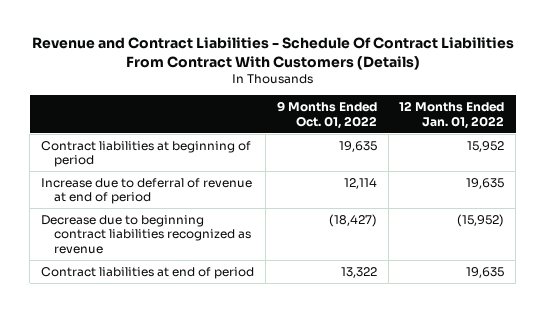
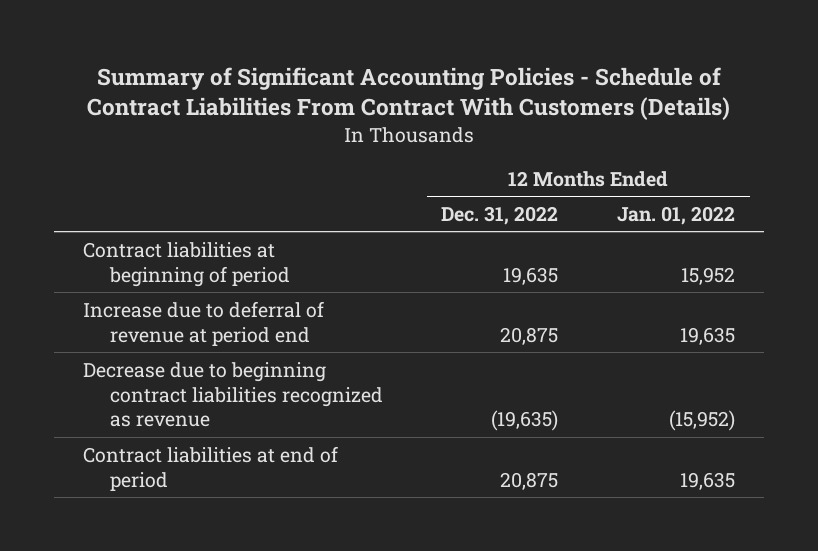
- Revenue and Contract Liabilities - Schedule Of Contract Liabilities From Contract With Customers (Details)
+ Summary of Significant Accounting Policies - Schedule of Contract Liabilities From Contract With Customers (Details)
- | 9 Months Ended Oct. 01, 2022 | 12 Months Ended Jan. 01, 2022
+ | 12 Months Ended Dec. 31, 2022 | 12 Months Ended Jan. 01, 2022
- Increase due to deferral of revenue at end of period | 12,114 | 19,635
+ Increase due to deferral of revenue at period end | 20,875 | 19,635

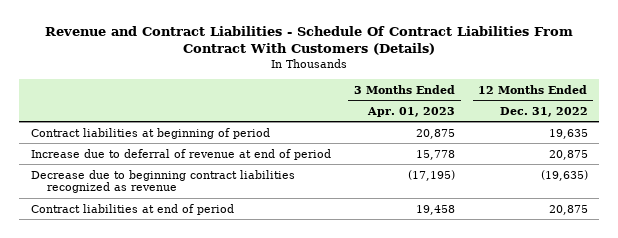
- Summary of Significant Accounting Policies - Schedule of Contract Liabilities From Contract With Customers (Details)
+ Revenue and Contract Liabilities - Schedule Of Contract Liabilities From Contract With Customers (Details)
- | 12 Months Ended Dec. 31, 2022 | 12 Months Ended Jan. 01, 2022
+ | 3 Months Ended Apr. 01, 2023 | 12 Months Ended Dec. 31, 2022
- Increase due to deferral of revenue at period end | 20,875 | 19,635
+ Increase due to deferral of revenue at end of period | 15,778 | 20,875

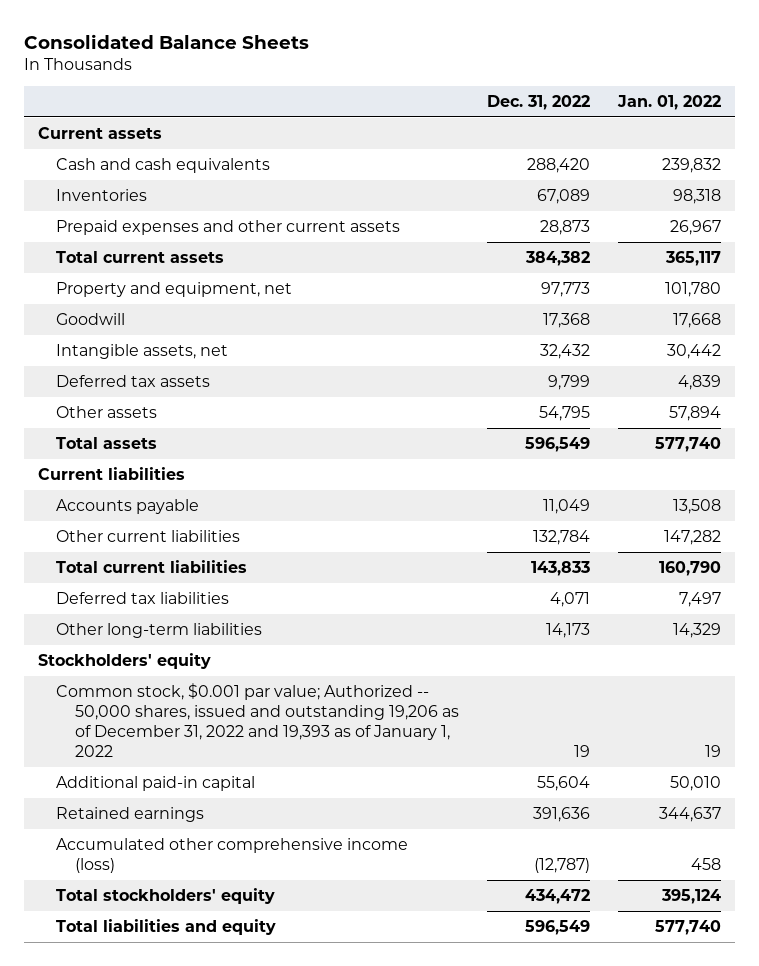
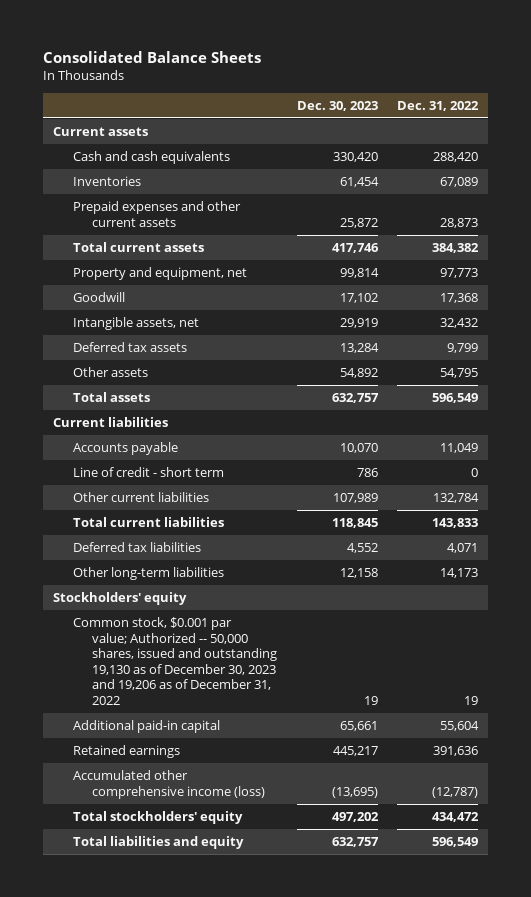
- | Dec. 31, 2022 | Jan. 01, 2022
+ | Dec. 30, 2023 | Dec. 31, 2022
+ Line of credit - short term | 786 | 0
- Common stock, $0.001 par value; Authorized -- 50,000 shares, issued and outstanding 19,206 as of December 31, 2022 and 19,393 as of January 1, 2022 | 19 | 19
+ Common stock, $0.001 par value; Authorized -- 50,000 shares, issued and outstanding 19,130 as of December 30, 2023 and 19,206 as of December 31, 2022 | 19 | 19

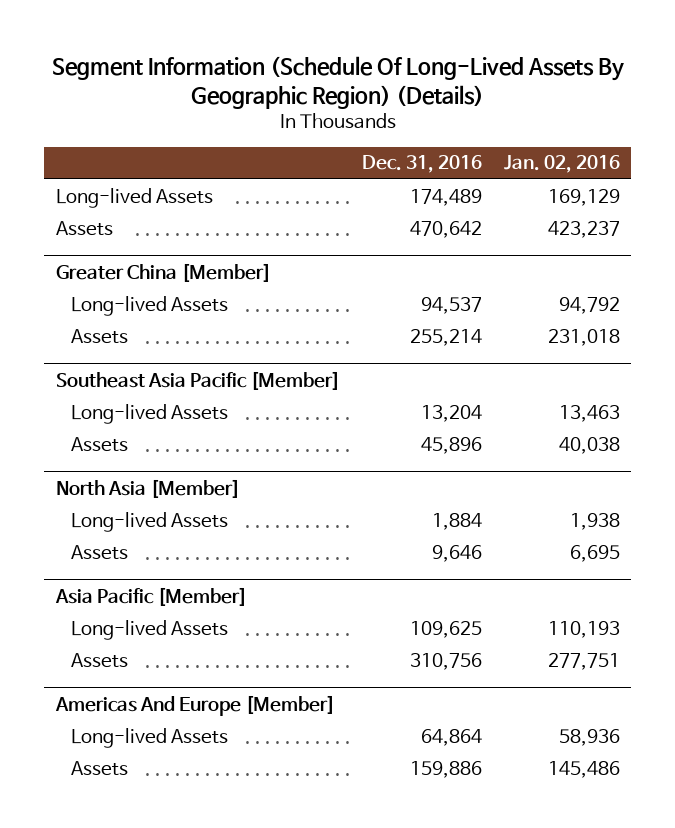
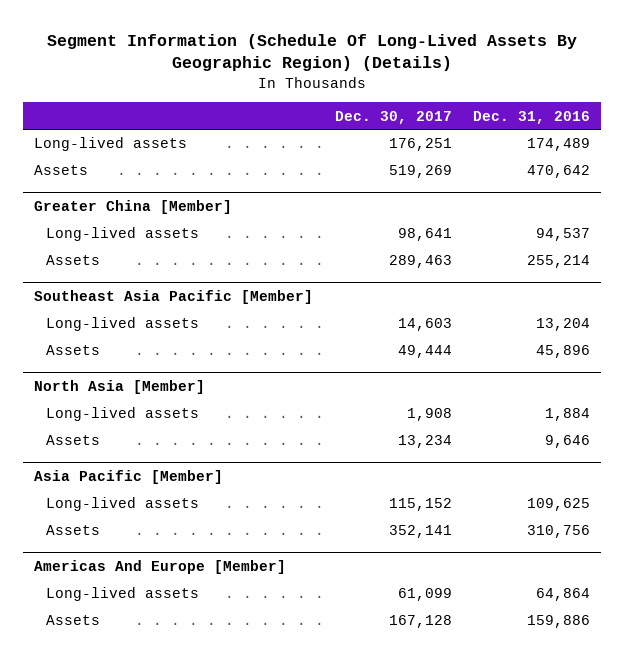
- | Dec. 31, 2016 | Jan. 02, 2016
+ | Dec. 30, 2017 | Dec. 31, 2016
- Long-lived Assets | 174,489 | 169,129
+ Long-lived assets | 176,251 | 174,489
@ Greater China [Member]
- Long-lived Assets | 94,537 | 94,792
+ Long-lived assets | 98,641 | 94,537
@ Southeast Asia Pacific [Member]
- Long-lived Assets | 13,204 | 13,463
+ Long-lived assets | 14,603 | 13,204
@ North Asia [Member]
- Long-lived Assets | 1,884 | 1,938
+ Long-lived assets | 1,908 | 1,884
@ Asia Pacific [Member]
- Long-lived Assets | 109,625 | 110,193
+ Long-lived assets | 115,152 | 109,625
@ Americas And Europe [Member]
- Long-lived Assets | 64,864 | 58,936
+ Long-lived assets | 61,099 | 64,864

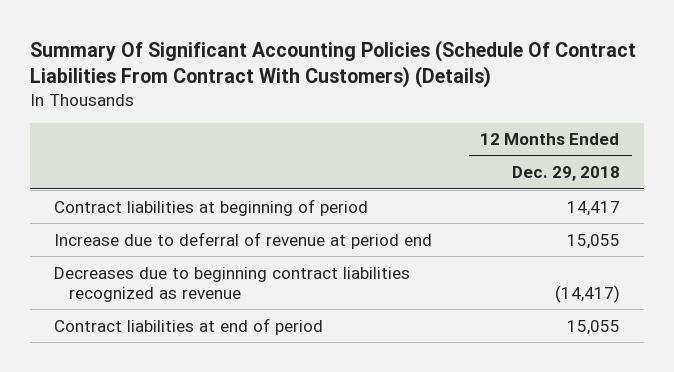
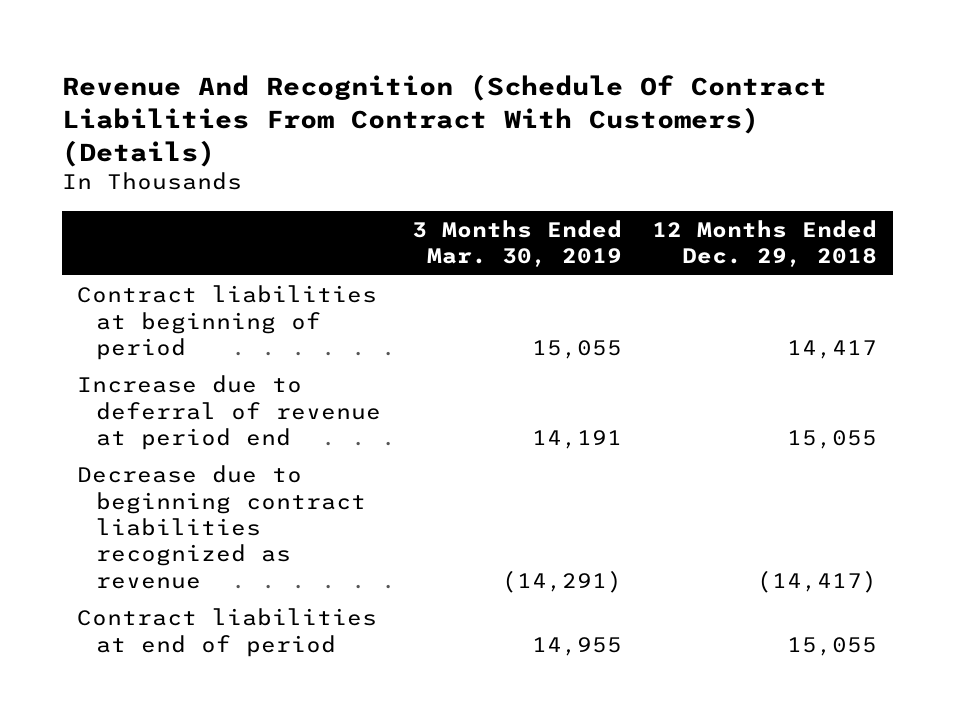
- Summary Of Significant Accounting Policies (Schedule Of Contract Liabilities From Contract With Customers) (Details)
+ Revenue And Recognition (Schedule Of Contract Liabilities From Contract With Customers) (Details)
- | 12 Months Ended Dec. 29, 2018
+ | 3 Months Ended Mar. 30, 2019 | 12 Months Ended Dec. 29, 2018
- Decreases due to beginning contract liabilities recognized as revenue | (14,417)
+ Decrease due to beginning contract liabilities recognized as revenue | (14,291) | (14,417)

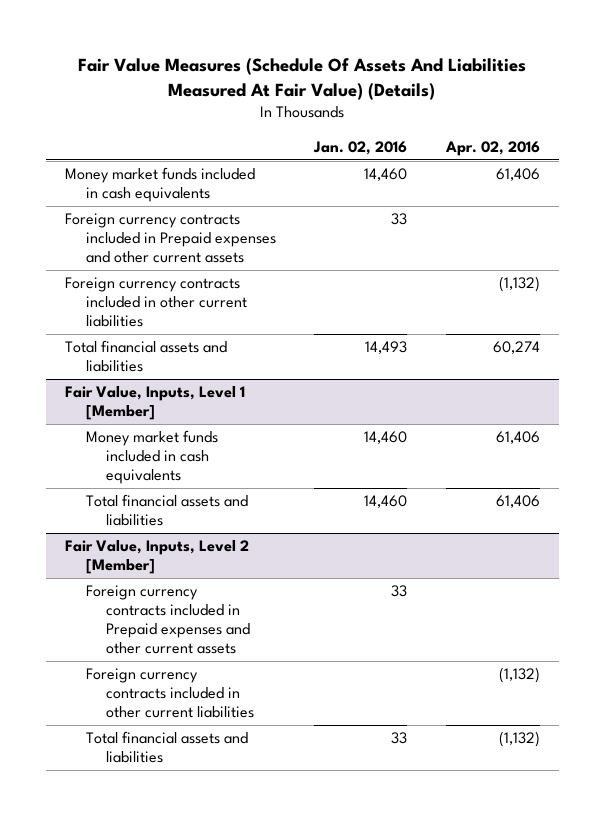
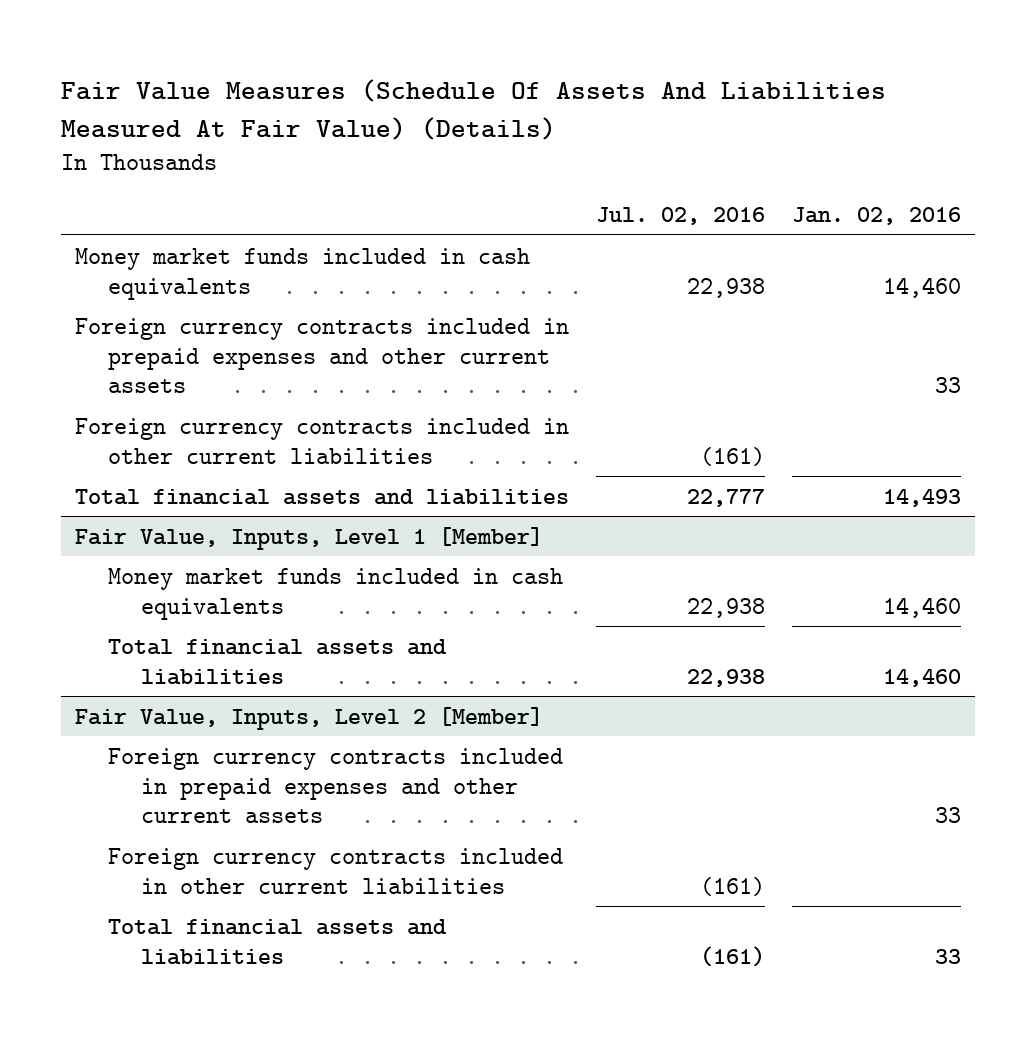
- | Jan. 02, 2016 | Apr. 02, 2016
+ | Jul. 02, 2016 | Jan. 02, 2016
- Foreign currency contracts included in Prepaid expenses and other current assets | 33 |
+ Foreign currency contracts included in prepaid expenses and other current assets | | 33
@ Fair Value, Inputs, Level 2 [Member]
- Foreign currency contracts included in Prepaid expenses and other current assets | 33 |
+ Foreign currency contracts included in prepaid expenses and other current assets | | 33

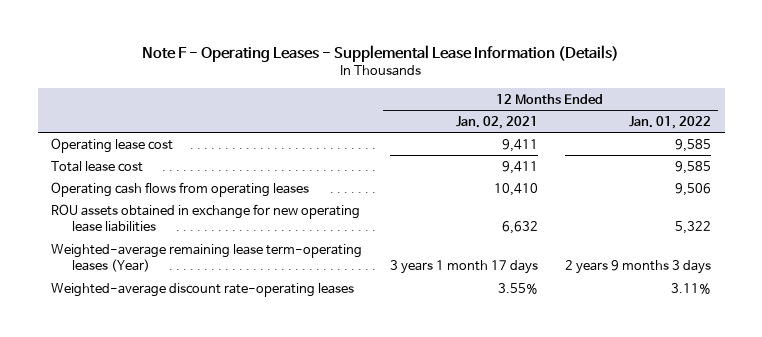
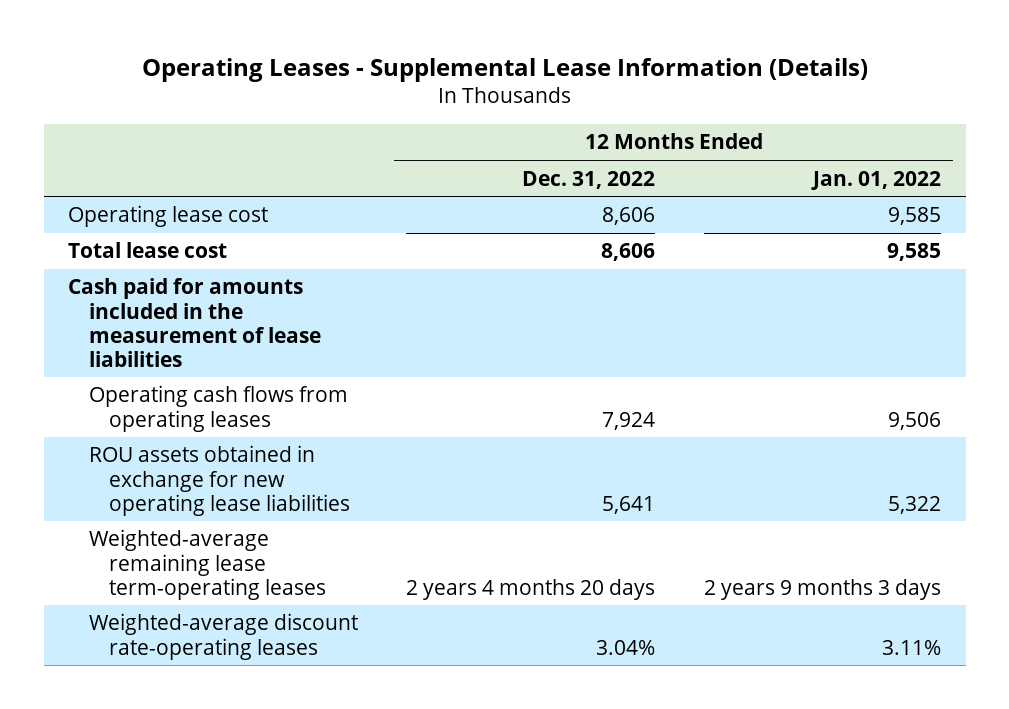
- Note F - Operating Leases - Supplemental Lease Information (Details)
+ Operating Leases - Supplemental Lease Information (Details)
- | 12 Months Ended Jan. 02, 2021 | 12 Months Ended Jan. 01, 2022
+ | 12 Months Ended Dec. 31, 2022 | 12 Months Ended Jan. 01, 2022
+ Cash paid for amounts included in the measurement of lease liabilities
- Weighted-average remaining lease term-operating leases (Year) | 3 years 1 month 17 days | 2 years 9 months 3 days
+ Weighted-average remaining lease term-operating leases | 2 years 4 months 20 days | 2 years 9 months 3 days

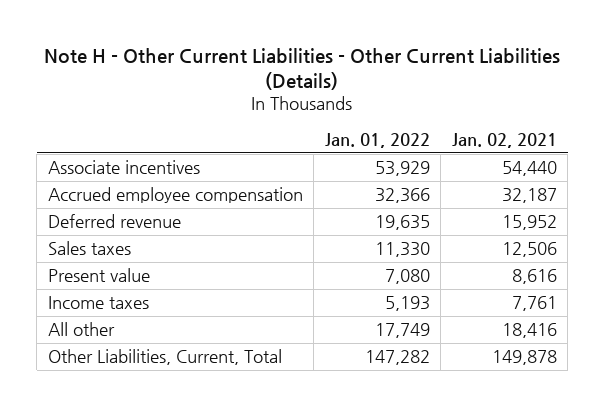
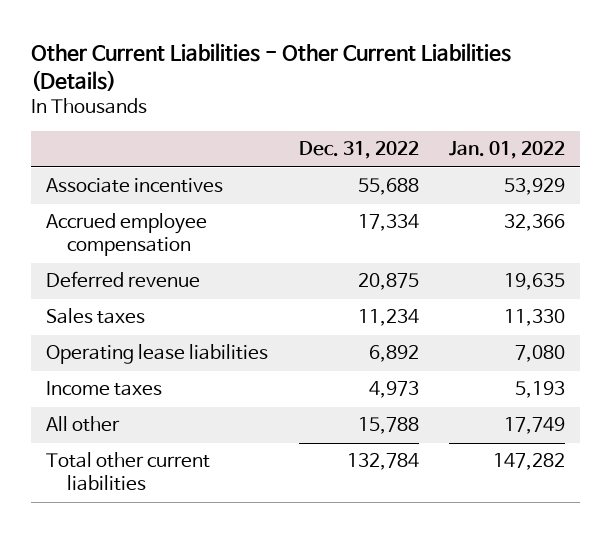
- Note H - Other Current Liabilities - Other Current Liabilities (Details)
+ Other Current Liabilities - Other Current Liabilities (Details)
- | Jan. 01, 2022 | Jan. 02, 2021
+ | Dec. 31, 2022 | Jan. 01, 2022
- Present value | 7,080 | 8,616
+ Operating lease liabilities | 6,892 | 7,080
- Other Liabilities, Current, Total | 147,282 | 149,878
+ Total other current liabilities | 132,784 | 147,282

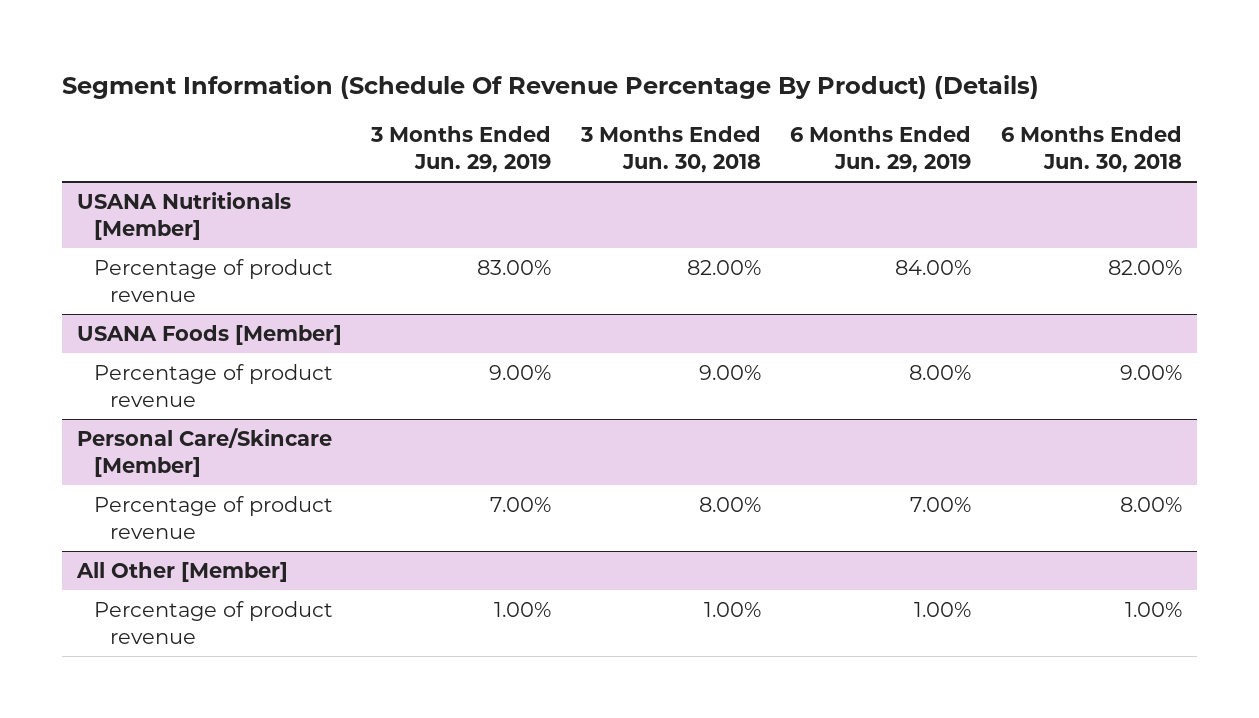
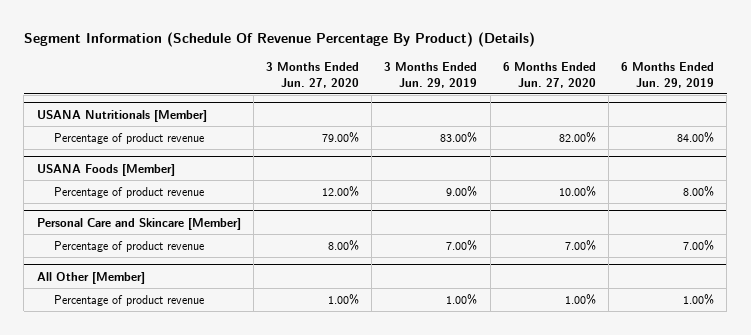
- | 3 Months Ended Jun. 29, 2019 | 3 Months Ended Jun. 30, 2018 | 6 Months Ended Jun. 29, 2019 | 6 Months Ended Jun. 30, 2018
+ | 3 Months Ended Jun. 27, 2020 | 3 Months Ended Jun. 29, 2019 | 6 Months Ended Jun. 27, 2020 | 6 Months Ended Jun. 29, 2019
- Personal Care/Skincare [Member]
+ Personal Care and Skincare [Member]

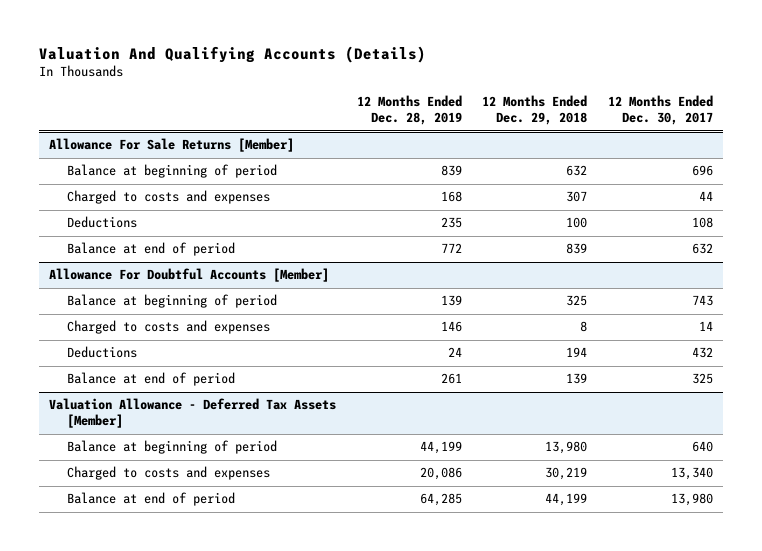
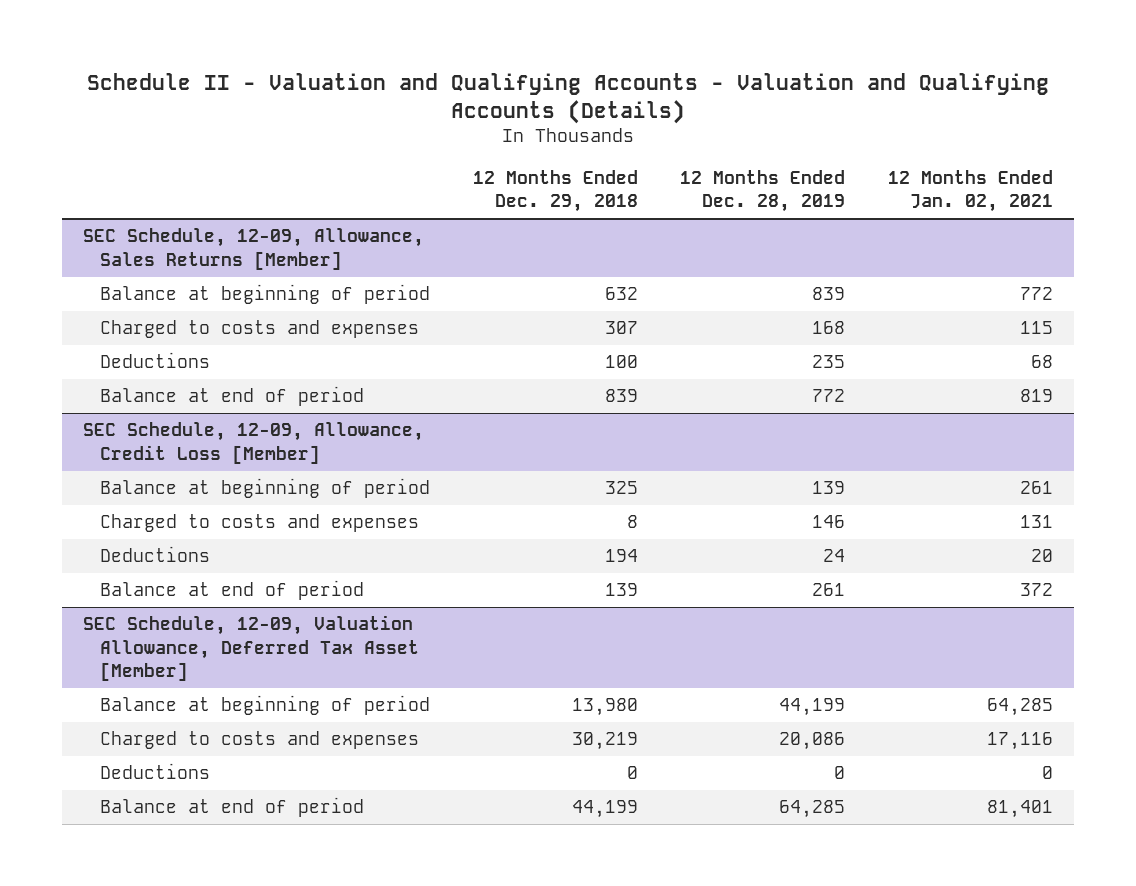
- Valuation And Qualifying Accounts (Details)
+ Schedule II - Valuation and Qualifying Accounts - Valuation and Qualifying Accounts (Details)
- | 12 Months Ended Dec. 28, 2019 | 12 Months Ended Dec. 29, 2018 | 12 Months Ended Dec. 30, 2017
+ | 12 Months Ended Dec. 29, 2018 | 12 Months Ended Dec. 28, 2019 | 12 Months Ended Jan. 02, 2021
- Allowance For Sale Returns [Member]
+ SEC Schedule, 12-09, Allowance, Sales Returns [Member]
- Allowance For Doubtful Accounts [Member]
+ SEC Schedule, 12-09, Allowance, Credit Loss [Member]
- Valuation Allowance - Deferred Tax Assets [Member]
+ SEC Schedule, 12-09, Valuation Allowance, Deferred Tax Asset [Member]
+ Deductions | 0 | 0 | 0

